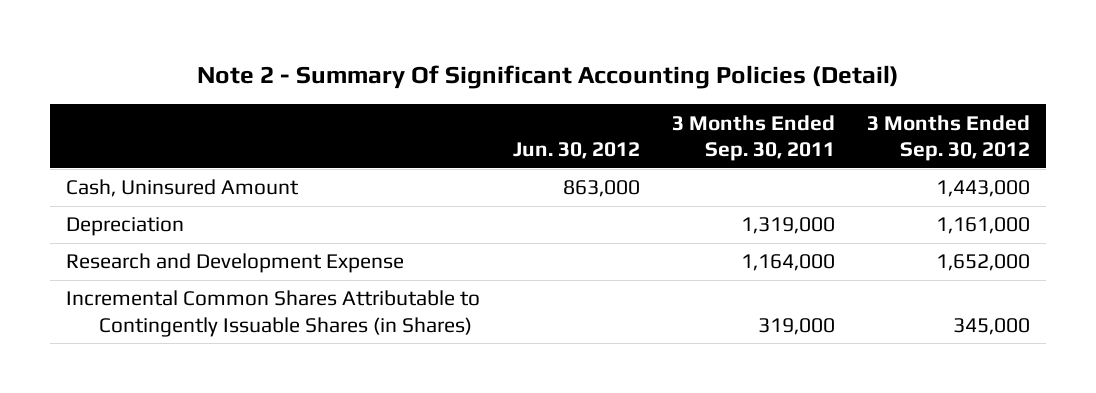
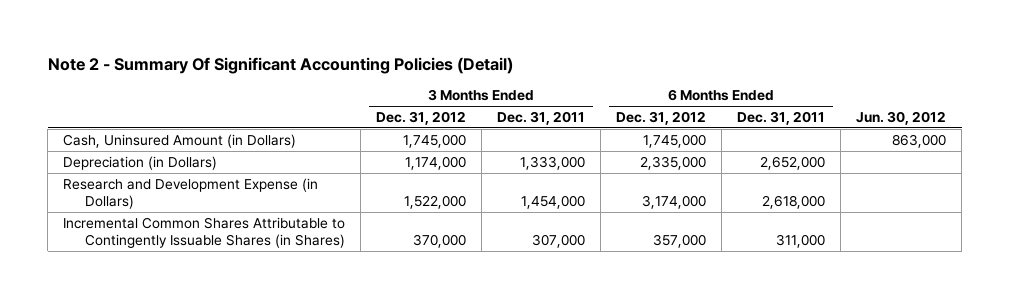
- | Jun. 30, 2012 | 3 Months Ended Sep. 30, 2011 | 3 Months Ended Sep. 30, 2012
+ | 3 Months Ended Dec. 31, 2012 | 3 Months Ended Dec. 31, 2011 | 6 Months Ended Dec. 31, 2012 | 6 Months Ended Dec. 31, 2011 | Jun. 30, 2012
- Cash, Uninsured Amount | 863,000 | | 1,443,000
- Depreciation | | 1,319,000 | 1,161,000
- Research and Development Expense | | 1,164,000 | 1,652,000
+ Cash, Uninsured Amount (in Dollars) | 1,745,000 | | 1,745,000 | | 863,000
+ Depreciation (in Dollars) | 1,174,000 | 1,333,000 | 2,335,000 | 2,652,000 |
+ Research and Development Expense (in Dollars) | 1,522,000 | 1,454,000 | 3,174,000 | 2,618,000 |

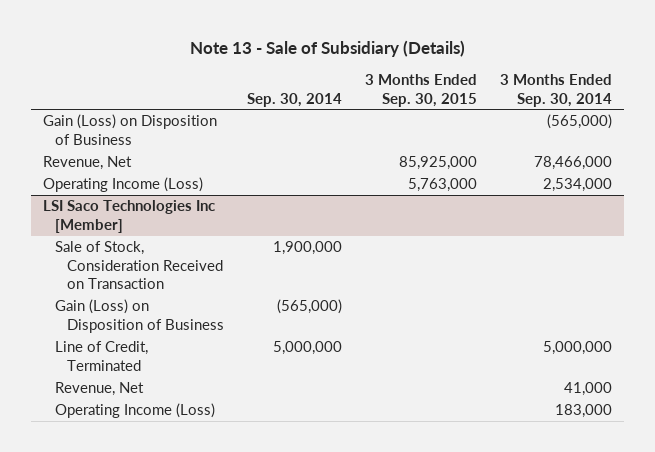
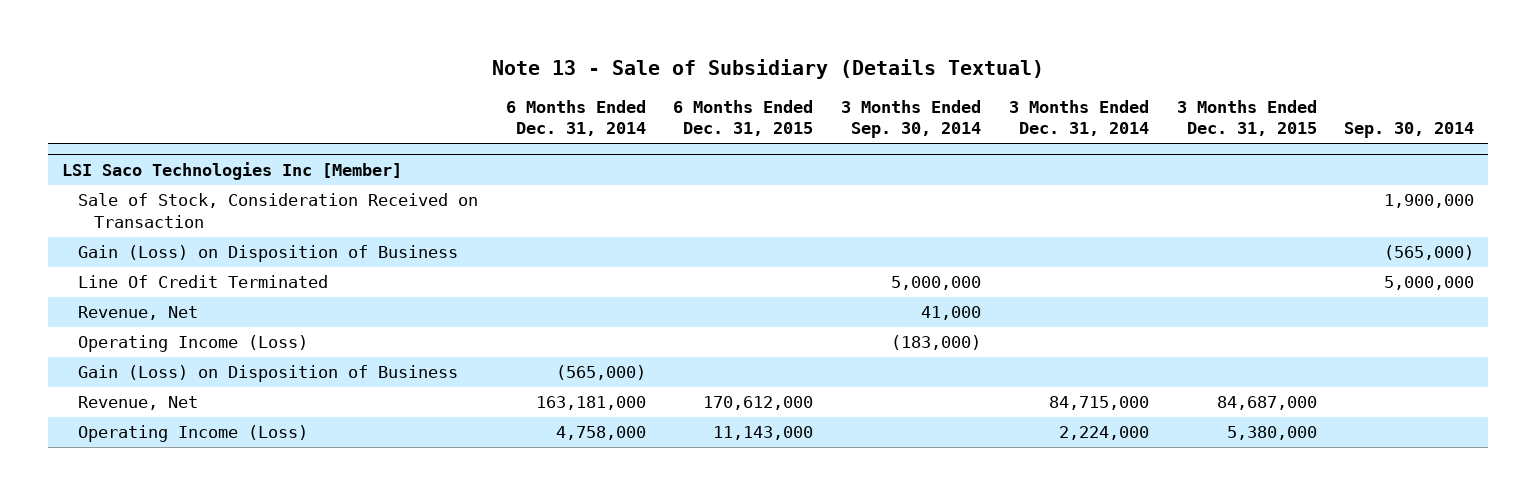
- Note 13 - Sale of Subsidiary (Details)
+ Note 13 - Sale of Subsidiary (Details Textual)
- | Sep. 30, 2014 | 3 Months Ended Sep. 30, 2015 | 3 Months Ended Sep. 30, 2014
+ | 6 Months Ended Dec. 31, 2014 | 6 Months Ended Dec. 31, 2015 | 3 Months Ended Sep. 30, 2014 | 3 Months Ended Dec. 31, 2014 | 3 Months Ended Dec. 31, 2015 | Sep. 30, 2014
- Gain (Loss) on Disposition of Business | | | (565,000)
- Revenue, Net | | 85,925,000 | 78,466,000
- Operating Income (Loss) | | 5,763,000 | 2,534,000
@ LSI Saco Technologies Inc [Member]
- Line of Credit, Terminated | 5,000,000 | | 5,000,000
+ Line Of Credit Terminated | | | 5,000,000 | | | 5,000,000
- Operating Income (Loss) | | | 183,000
+ Operating Income (Loss) | | | (183,000) | | |
+ Gain (Loss) on Disposition of Business | (565,000) | | | | |
+ Revenue, Net | 163,181,000 | 170,612,000 | | 84,715,000 | 84,687,000 |
+ Operating Income (Loss) | 4,758,000 | 11,143,000 | | 2,224,000 | 5,380,000 |

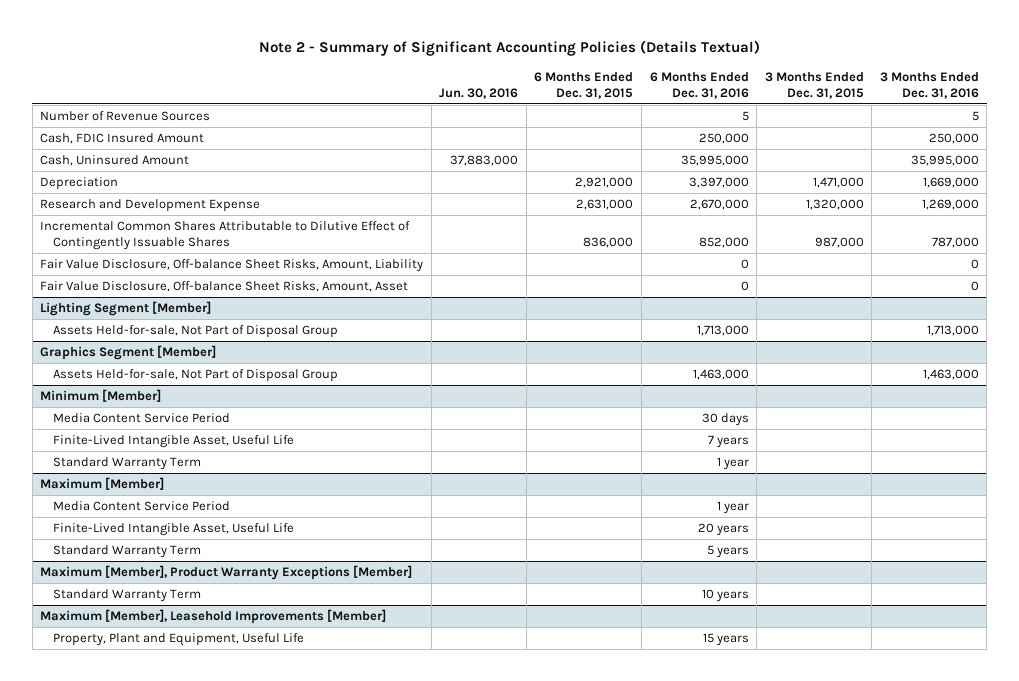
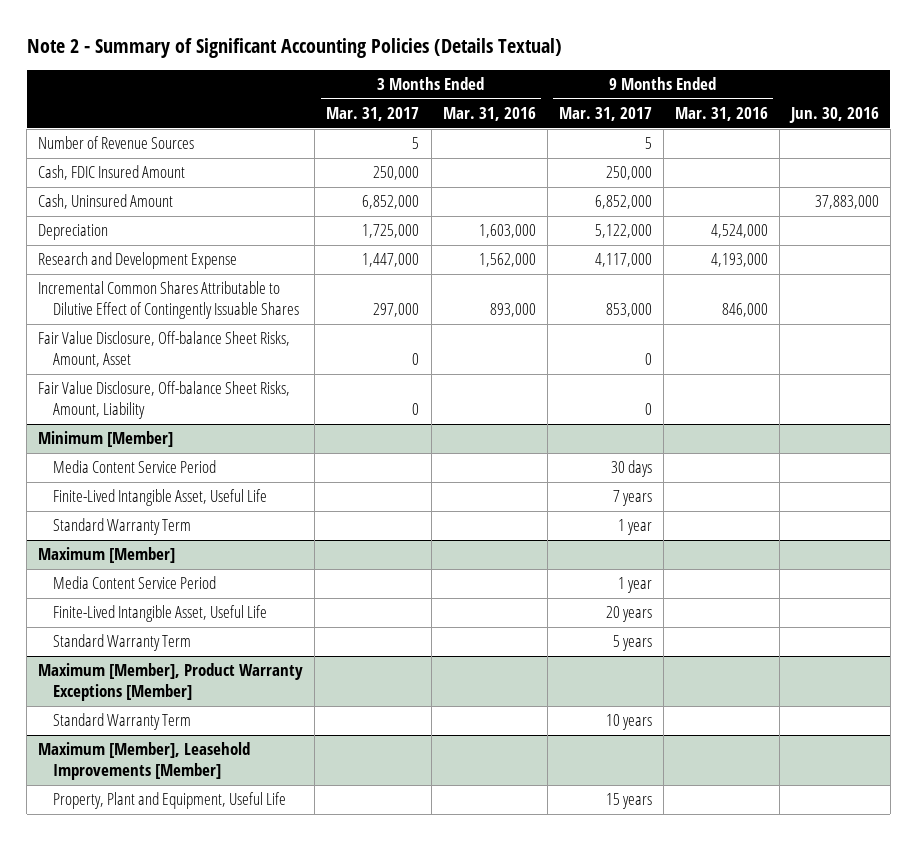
- | Jun. 30, 2016 | 6 Months Ended Dec. 31, 2015 | 6 Months Ended Dec. 31, 2016 | 3 Months Ended Dec. 31, 2015 | 3 Months Ended Dec. 31, 2016
+ | 3 Months Ended Mar. 31, 2017 | 3 Months Ended Mar. 31, 2016 | 9 Months Ended Mar. 31, 2017 | 9 Months Ended Mar. 31, 2016 | Jun. 30, 2016
- Lighting Segment [Member]
- Assets Held-for-sale, Not Part of Disposal Group | | | 1,713,000 | | 1,713,000
- Graphics Segment [Member]
- Assets Held-for-sale, Not Part of Disposal Group | | | 1,463,000 | | 1,463,000
moved down: Fair Value Disclosure, Off-balance Sheet Risks, Amount, Liability | 0 | | 0 | |

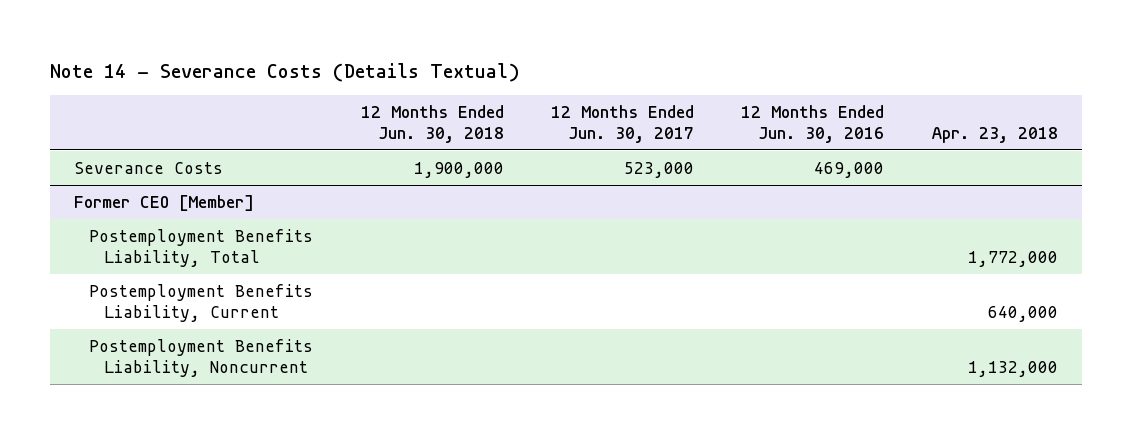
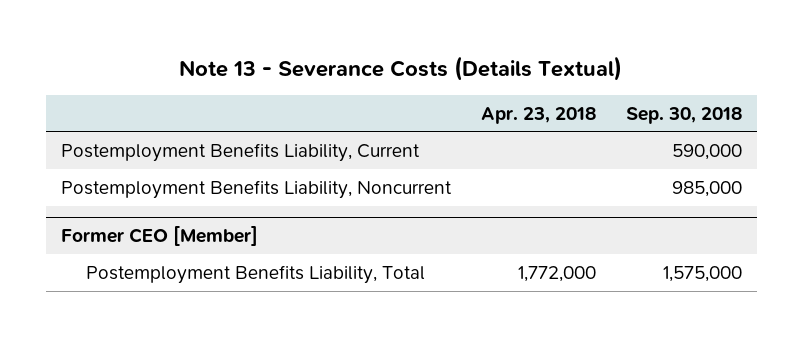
- Note 14 - Severance Costs (Details Textual)
+ Note 13 - Severance Costs (Details Textual)
- | 12 Months Ended Jun. 30, 2018 | 12 Months Ended Jun. 30, 2017 | 12 Months Ended Jun. 30, 2016 | Apr. 23, 2018
+ | Apr. 23, 2018 | Sep. 30, 2018
- Severance Costs | 1,900,000 | 523,000 | 469,000 |
+ Postemployment Benefits Liability, Current | | 590,000
+ Postemployment Benefits Liability, Noncurrent | | 985,000
@ Former CEO [Member]
- Postemployment Benefits Liability, Current | | | | 640,000
- Postemployment Benefits Liability, Noncurrent | | | | 1,132,000

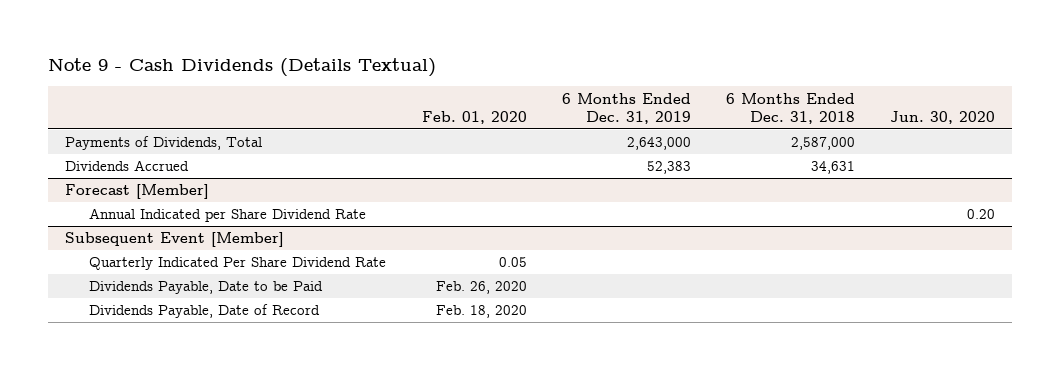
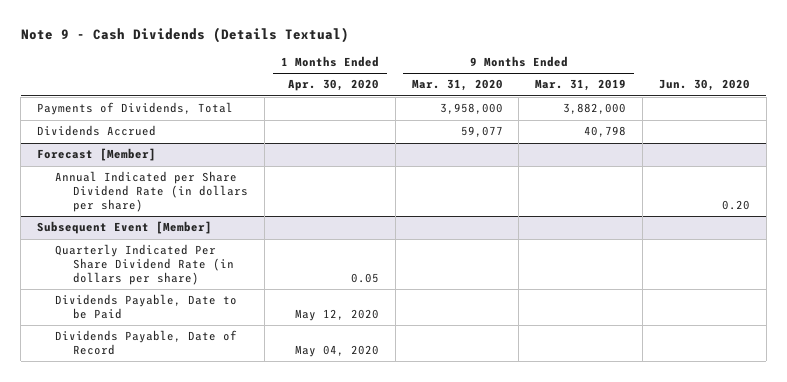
- | Feb. 01, 2020 | 6 Months Ended Dec. 31, 2019 | 6 Months Ended Dec. 31, 2018 | Jun. 30, 2020
+ | 1 Months Ended Apr. 30, 2020 | 9 Months Ended Mar. 31, 2020 | 9 Months Ended Mar. 31, 2019 | Jun. 30, 2020
@ Forecast [Member]
- Annual Indicated per Share Dividend Rate | | | | 0.20
+ Annual Indicated per Share Dividend Rate (in dollars per share) | | | | 0.20
@ Subsequent Event [Member]
- Quarterly Indicated Per Share Dividend Rate | 0.05 | | |
+ Quarterly Indicated Per Share Dividend Rate (in dollars per share) | 0.05 | | |

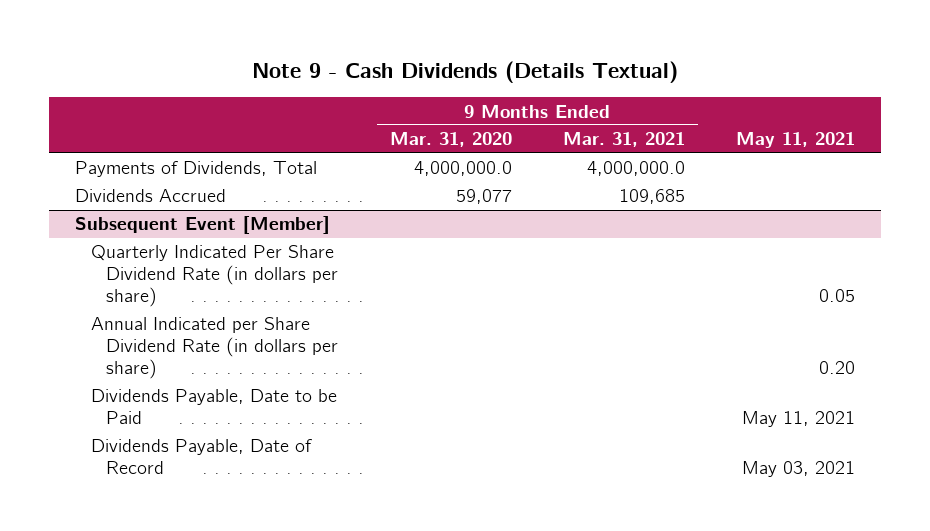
- | 1 Months Ended Apr. 30, 2020 | 9 Months Ended Mar. 31, 2020 | 9 Months Ended Mar. 31, 2019 | Jun. 30, 2020
+ | 9 Months Ended Mar. 31, 2020 | 9 Months Ended Mar. 31, 2021 | May 11, 2021
- Payments of Dividends, Total | | 3,958,000 | 3,882,000 |
+ Payments of Dividends, Total | 4,000,000.0 | 4,000,000.0 |
- Forecast [Member]
- Annual Indicated per Share Dividend Rate (in dollars per share) | | | | 0.20
@ Subsequent Event [Member]
+ Annual Indicated per Share Dividend Rate (in dollars per share) | | | 0.20

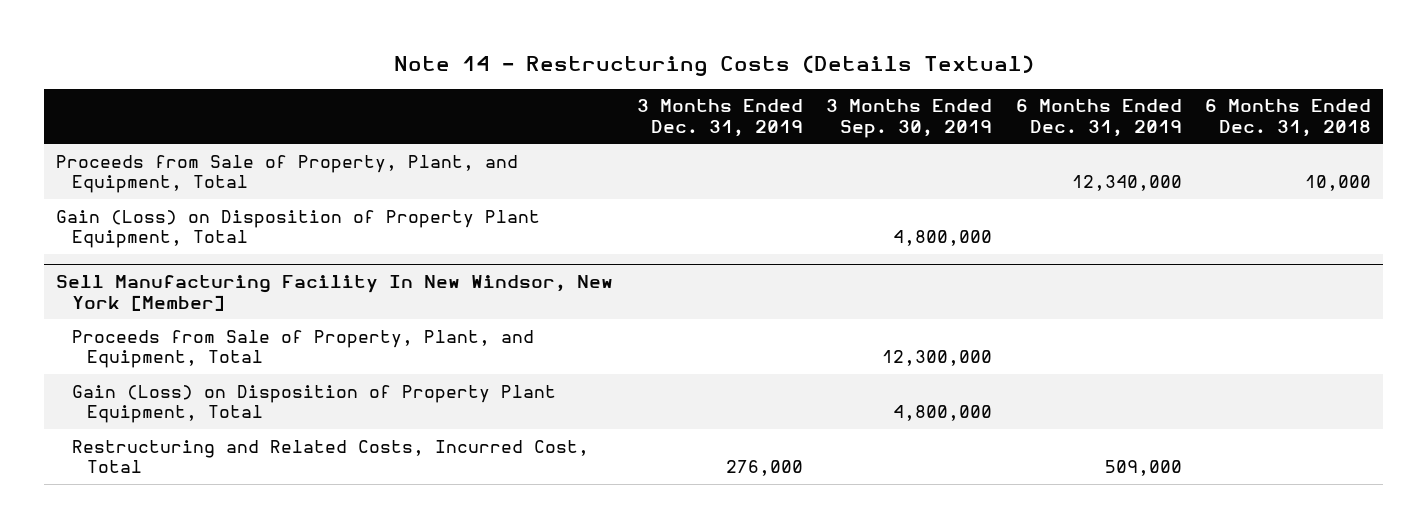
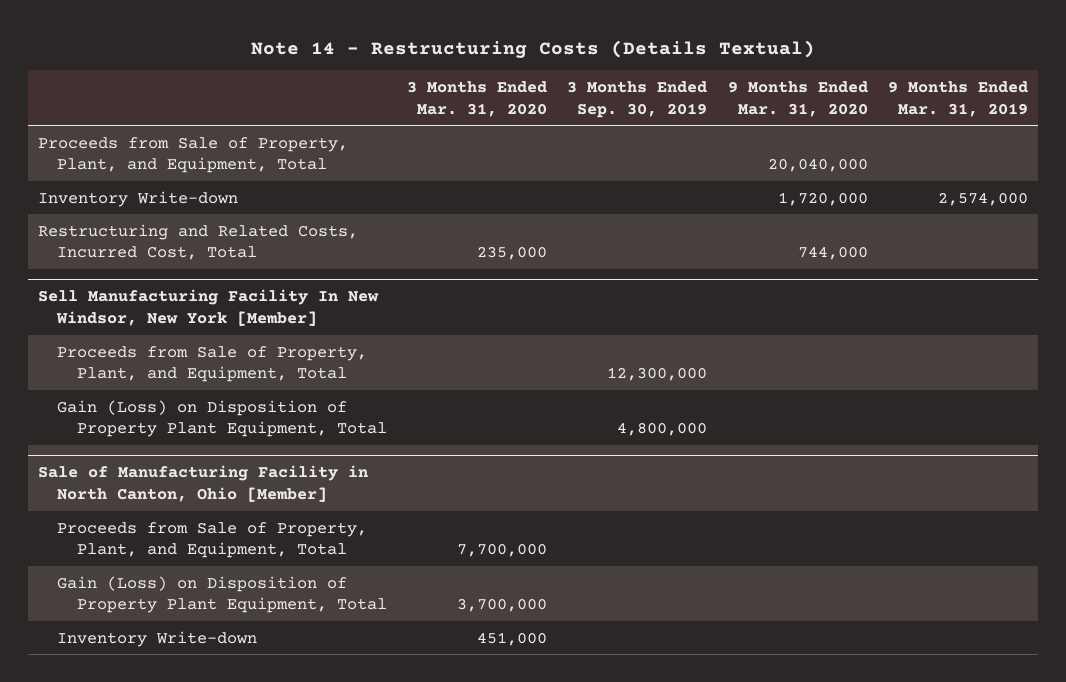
- | 3 Months Ended Dec. 31, 2019 | 3 Months Ended Sep. 30, 2019 | 6 Months Ended Dec. 31, 2019 | 6 Months Ended Dec. 31, 2018
+ | 3 Months Ended Mar. 31, 2020 | 3 Months Ended Sep. 30, 2019 | 9 Months Ended Mar. 31, 2020 | 9 Months Ended Mar. 31, 2019
- Gain (Loss) on Disposition of Property Plant Equipment, Total | | 4,800,000 | |
+ Inventory Write-down | | | 1,720,000 | 2,574,000
+ Restructuring and Related Costs, Incurred Cost, Total | 235,000 | | 744,000 |
@ Sell Manufacturing Facility In New Windsor, New York [Member]
- Restructuring and Related Costs, Incurred Cost, Total | 276,000 | | 509,000 |
+ Sale of Manufacturing Facility in North Canton, Ohio [Member]
+ Proceeds from Sale of Property, Plant, and Equipment, Total | 7,700,000 | | |
+ Gain (Loss) on Disposition of Property Plant Equipment, Total | 3,700,000 | | |
+ Inventory Write-down | 451,000 | | |

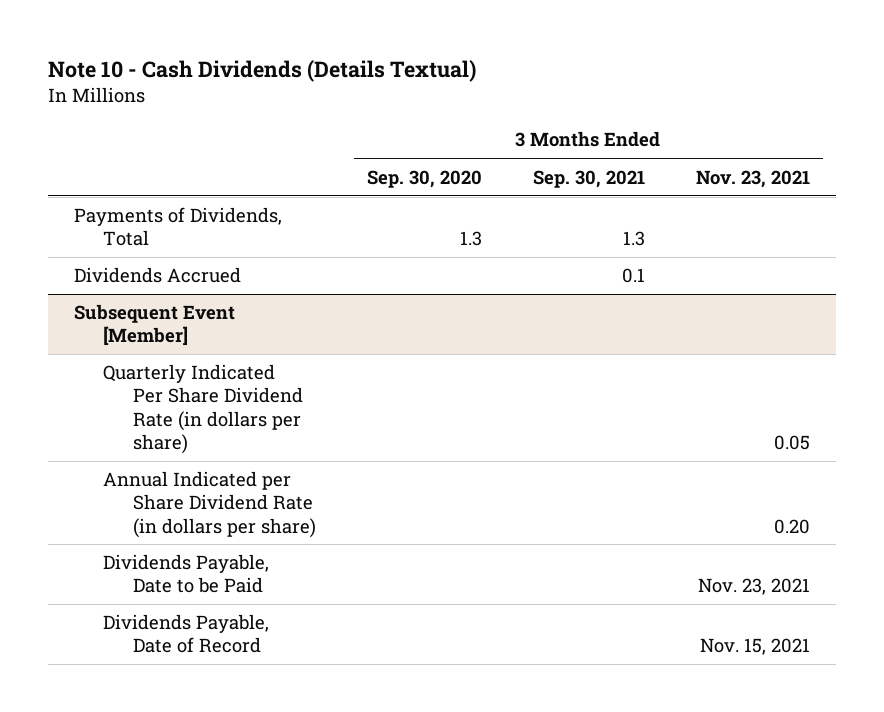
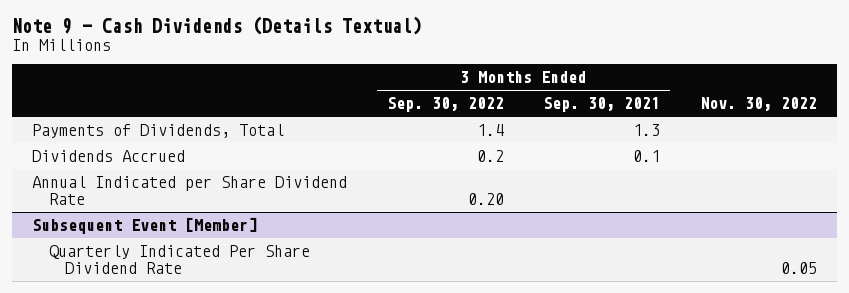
- Note 10 - Cash Dividends (Details Textual)
+ Note 9 - Cash Dividends (Details Textual)
- | 3 Months Ended Sep. 30, 2020 | 3 Months Ended Sep. 30, 2021 | 3 Months Ended Nov. 23, 2021
+ | 3 Months Ended Sep. 30, 2022 | 3 Months Ended Sep. 30, 2021 | Nov. 30, 2022
+ Annual Indicated per Share Dividend Rate | 0.20 | |
@ Subsequent Event [Member]
- Quarterly Indicated Per Share Dividend Rate (in dollars per share) | | | 0.05
- Annual Indicated per Share Dividend Rate (in dollars per share) | | | 0.20
- Dividends Payable, Date to be Paid | | | Nov. 23, 2021
- Dividends Payable, Date of Record | | | Nov. 15, 2021
+ Quarterly Indicated Per Share Dividend Rate | | | 0.05

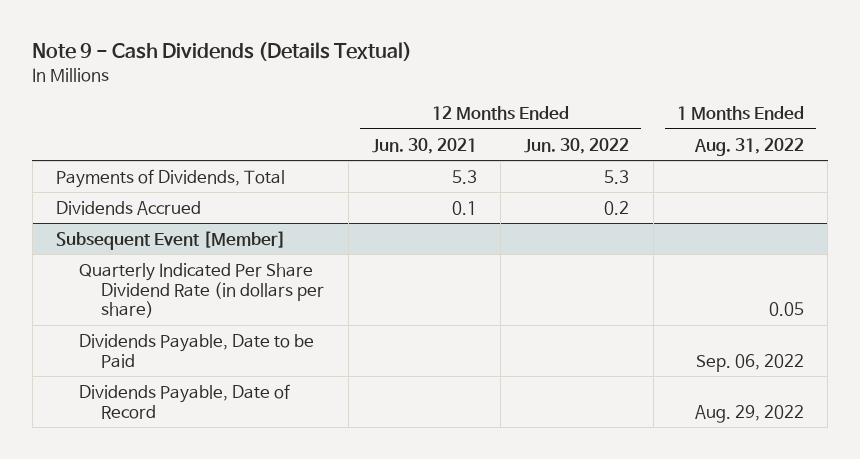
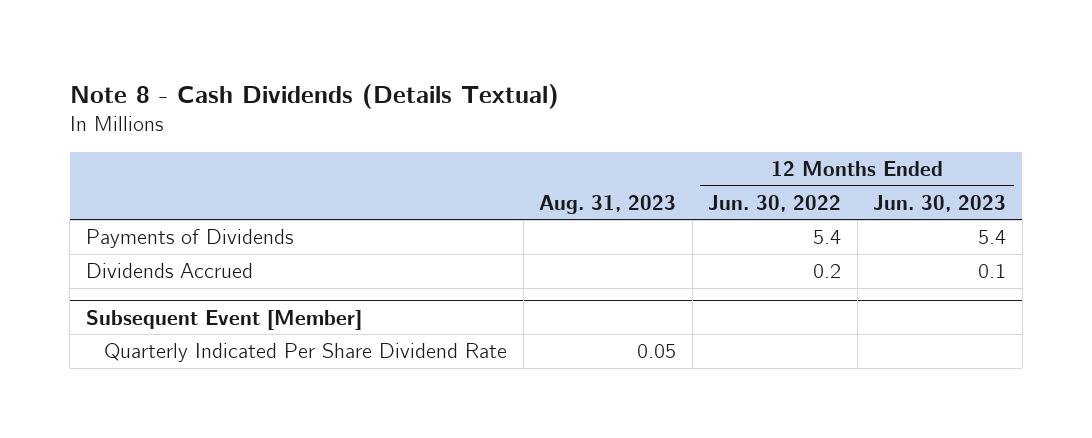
- Note 9 - Cash Dividends (Details Textual)
+ Note 8 - Cash Dividends (Details Textual)
- | 12 Months Ended Jun. 30, 2021 | 12 Months Ended Jun. 30, 2022 | 1 Months Ended Aug. 31, 2022
+ | Aug. 31, 2023 | 12 Months Ended Jun. 30, 2022 | 12 Months Ended Jun. 30, 2023
- Payments of Dividends, Total | 5.3 | 5.3 |
+ Payments of Dividends | | 5.4 | 5.4
@ Subsequent Event [Member]
- Quarterly Indicated Per Share Dividend Rate (in dollars per share) | | | 0.05
- Dividends Payable, Date to be Paid | | | Sep. 06, 2022
- Dividends Payable, Date of Record | | | Aug. 29, 2022
+ Quarterly Indicated Per Share Dividend Rate | 0.05 | |

